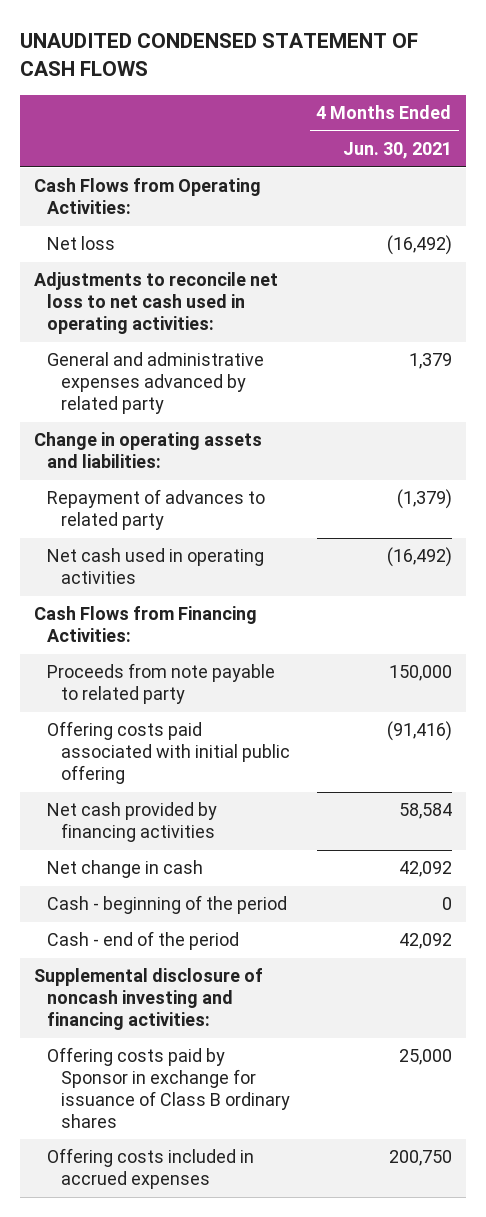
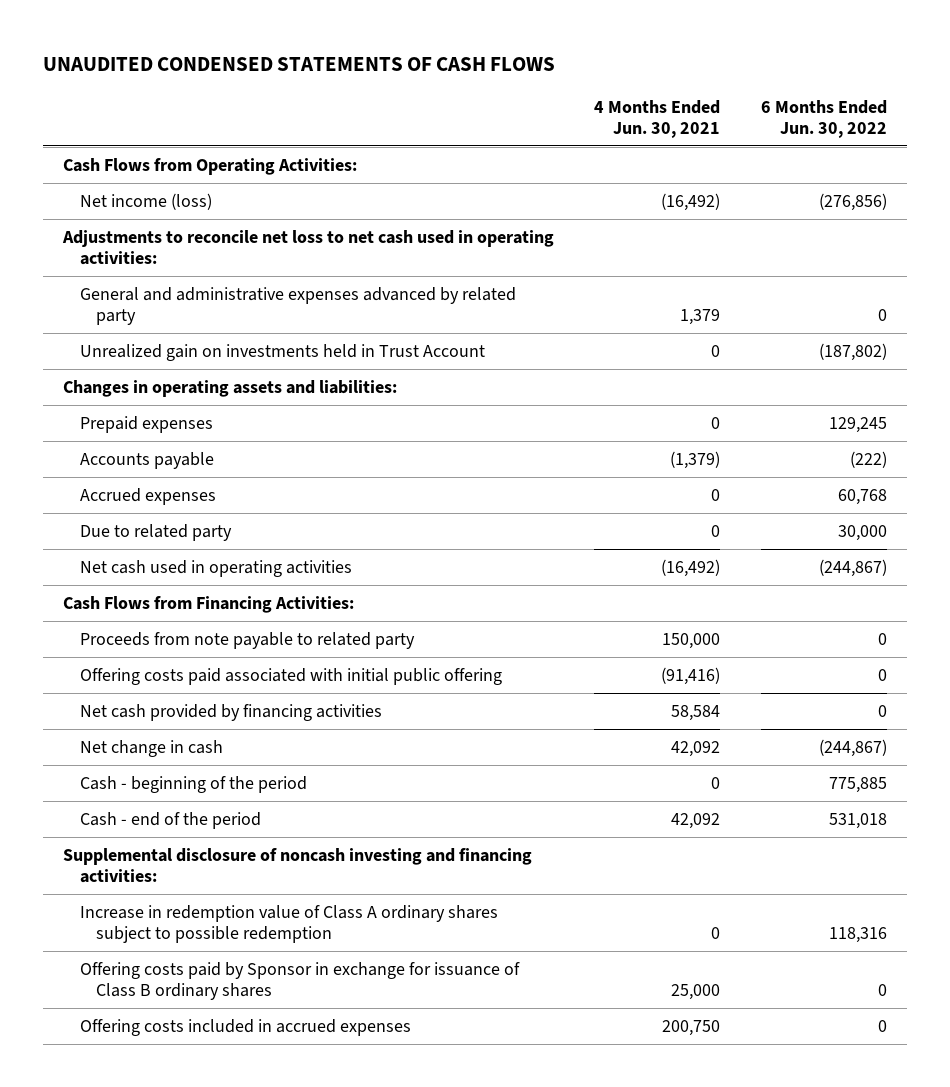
- UNAUDITED CONDENSED STATEMENT OF CASH FLOWS
+ UNAUDITED CONDENSED STATEMENTS OF CASH FLOWS
- | 4 Months Ended Jun. 30, 2021
+ | 4 Months Ended Jun. 30, 2021 | 6 Months Ended Jun. 30, 2022
- Net loss | (16,492)
+ Net income (loss) | (16,492) | (276,856)
- Change in operating assets and liabilities:
- Repayment of advances to related party | (1,379)
+ Unrealized gain on investments held in Trust Account | 0 | (187,802)
+ Changes in operating assets and liabilities:
+ Prepaid expenses | 0 | 129,245
+ Accounts payable | (1,379) | (222)
+ Accrued expenses | 0 | 60,768
+ Due to related party | 0 | 30,000
+ Increase in redemption value of Class A ordinary shares subject to possible redemption | 0 | 118,316

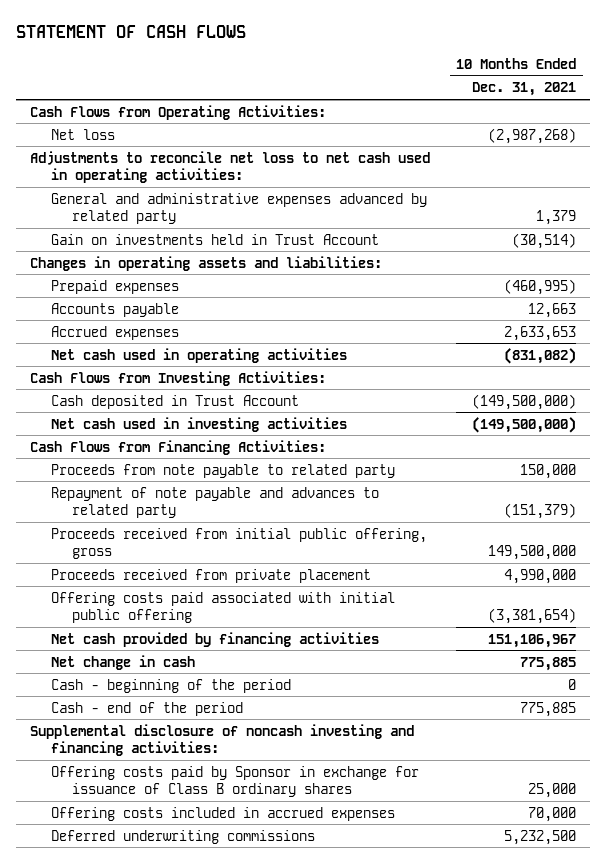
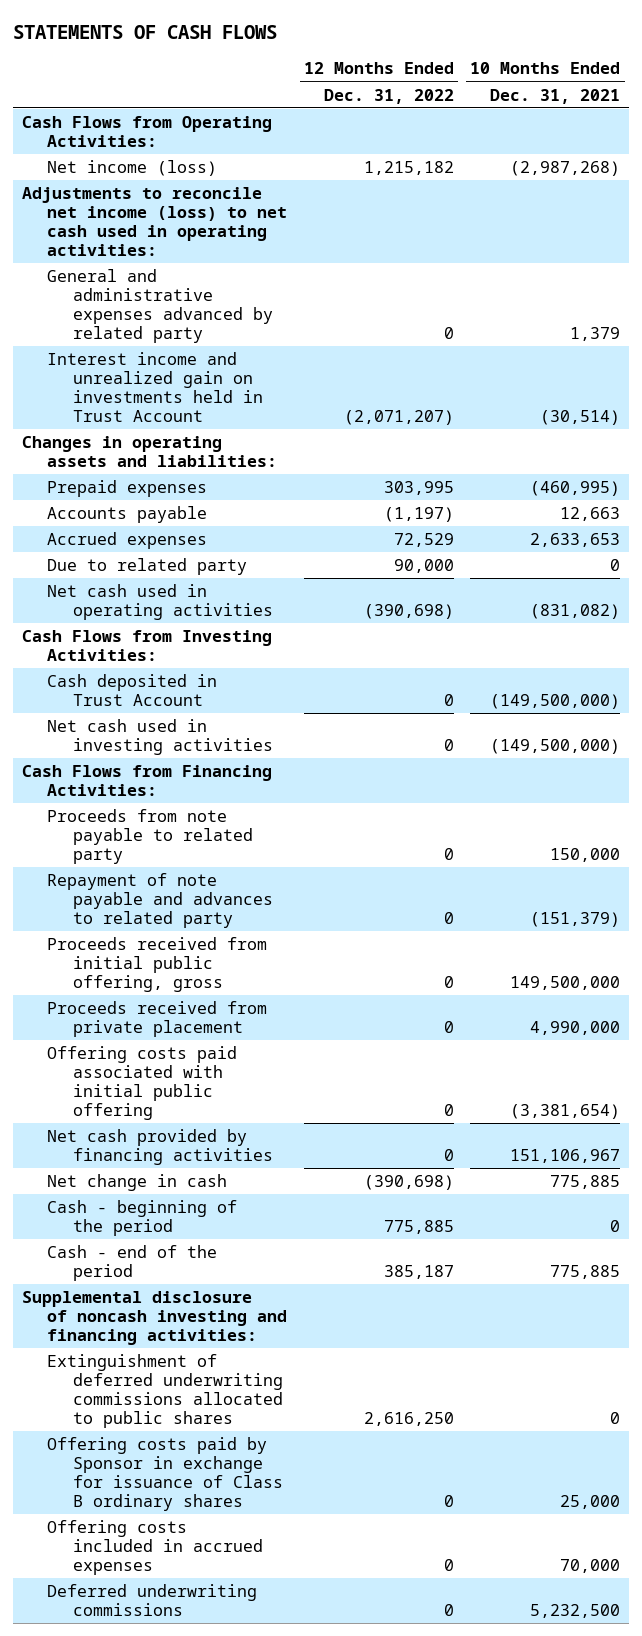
- STATEMENT OF CASH FLOWS
+ STATEMENTS OF CASH FLOWS
- | 10 Months Ended Dec. 31, 2021
+ | 12 Months Ended Dec. 31, 2022 | 10 Months Ended Dec. 31, 2021
- Net loss | (2,987,268)
- Adjustments to reconcile net loss to net cash used in operating activities:
+ Net income (loss) | 1,215,182 | (2,987,268)
+ Adjustments to reconcile net income (loss) to net cash used in operating activities:
- Gain on investments held in Trust Account | (30,514)
+ Interest income and unrealized gain on investments held in Trust Account | (2,071,207) | (30,514)
+ Due to related party | 90,000 | 0
+ Extinguishment of deferred underwriting commissions allocated to public shares | 2,616,250 | 0

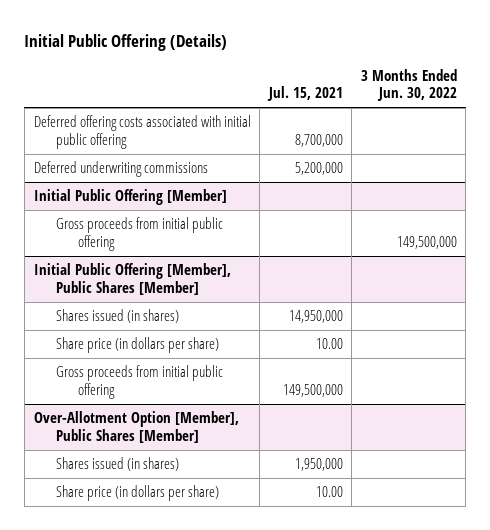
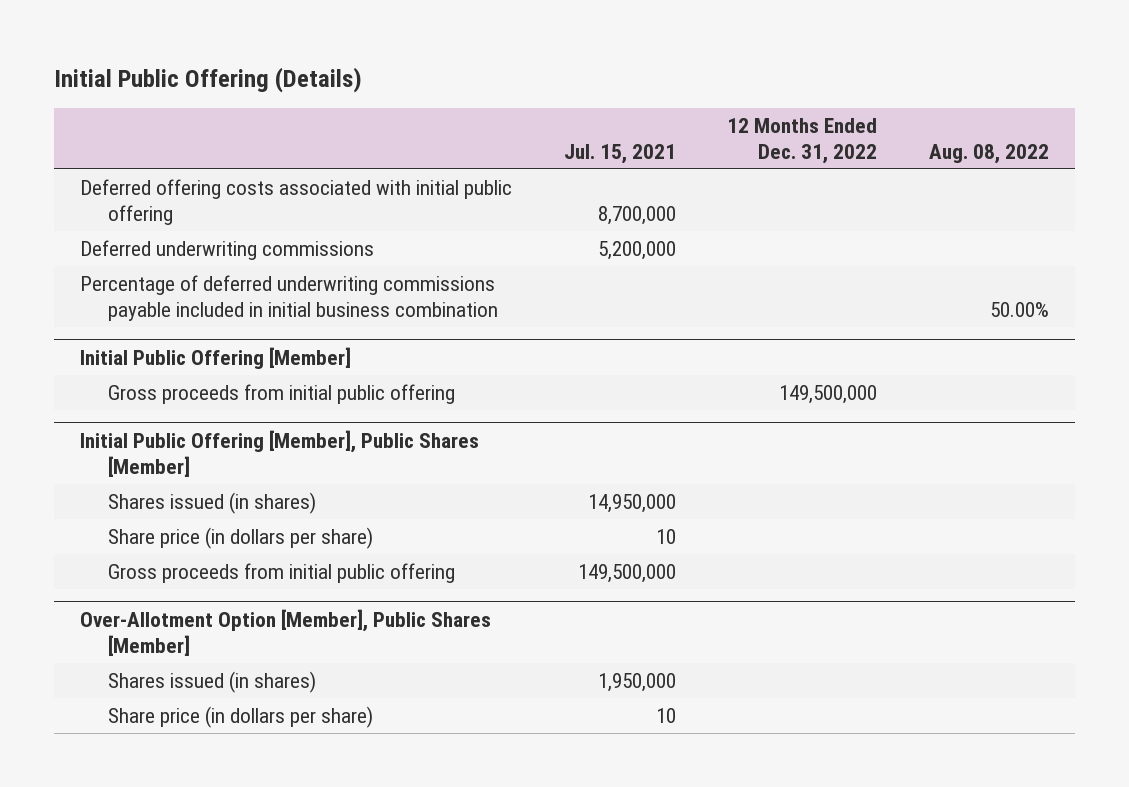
- | Jul. 15, 2021 | 3 Months Ended Jun. 30, 2022
+ | Jul. 15, 2021 | 12 Months Ended Dec. 31, 2022 | Aug. 08, 2022
+ Percentage of deferred underwriting commissions payable included in initial business combination | | | 50.00%
@ Initial Public Offering [Member], Public Shares [Member]
- Share price (in dollars per share) | 10.00 |
+ Share price (in dollars per share) | 10 | |
@ Over-Allotment Option [Member], Public Shares [Member]
- Share price (in dollars per share) | 10.00 |
+ Share price (in dollars per share) | 10 | |

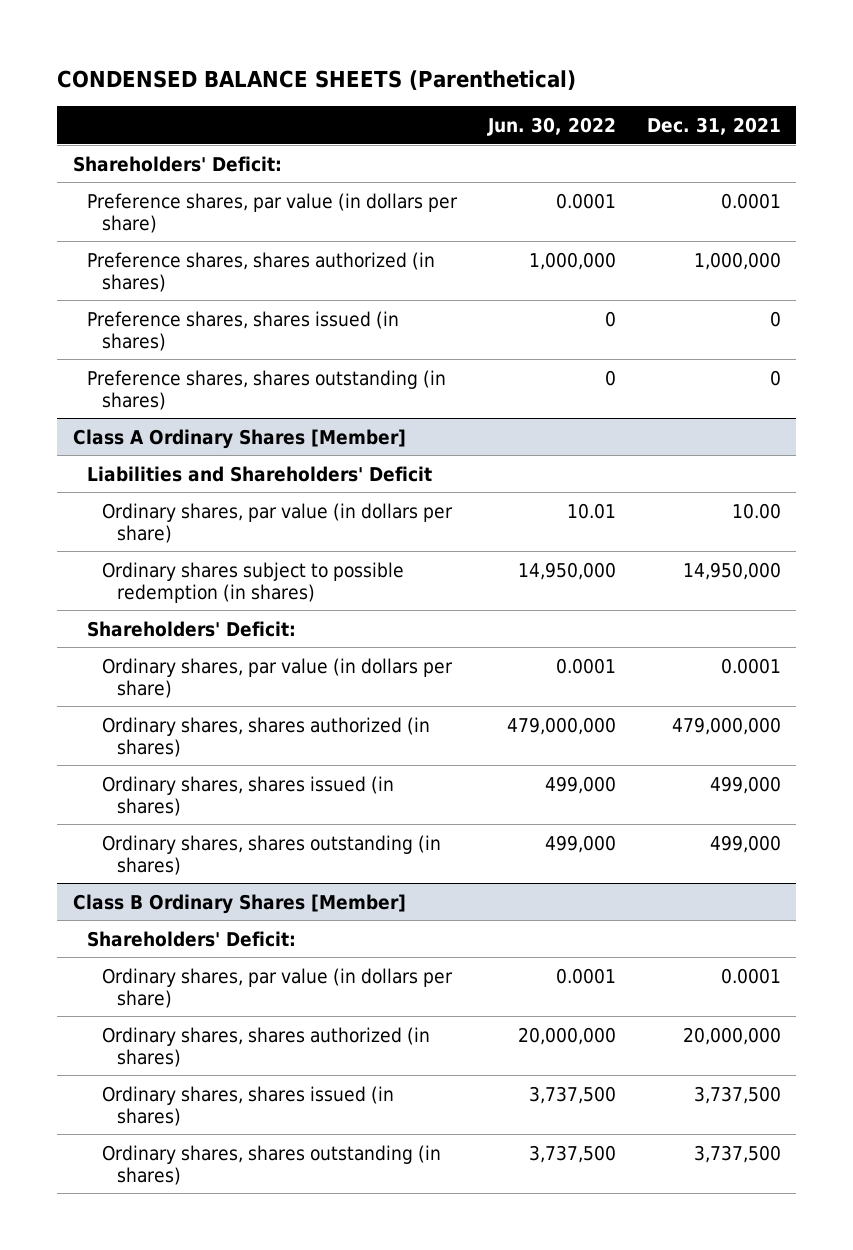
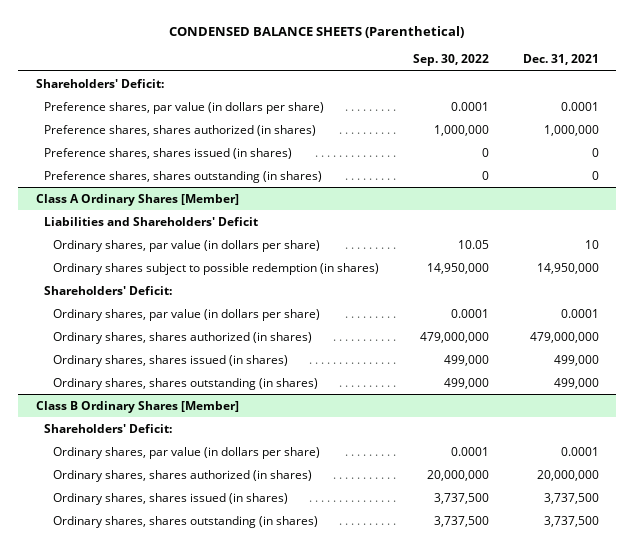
- | Jun. 30, 2022 | Dec. 31, 2021
+ | Sep. 30, 2022 | Dec. 31, 2021
@ Class A Ordinary Shares [Member]
- Ordinary shares, par value (in dollars per share) | 10.01 | 10.00
+ Ordinary shares, par value (in dollars per share) | 10.05 | 10

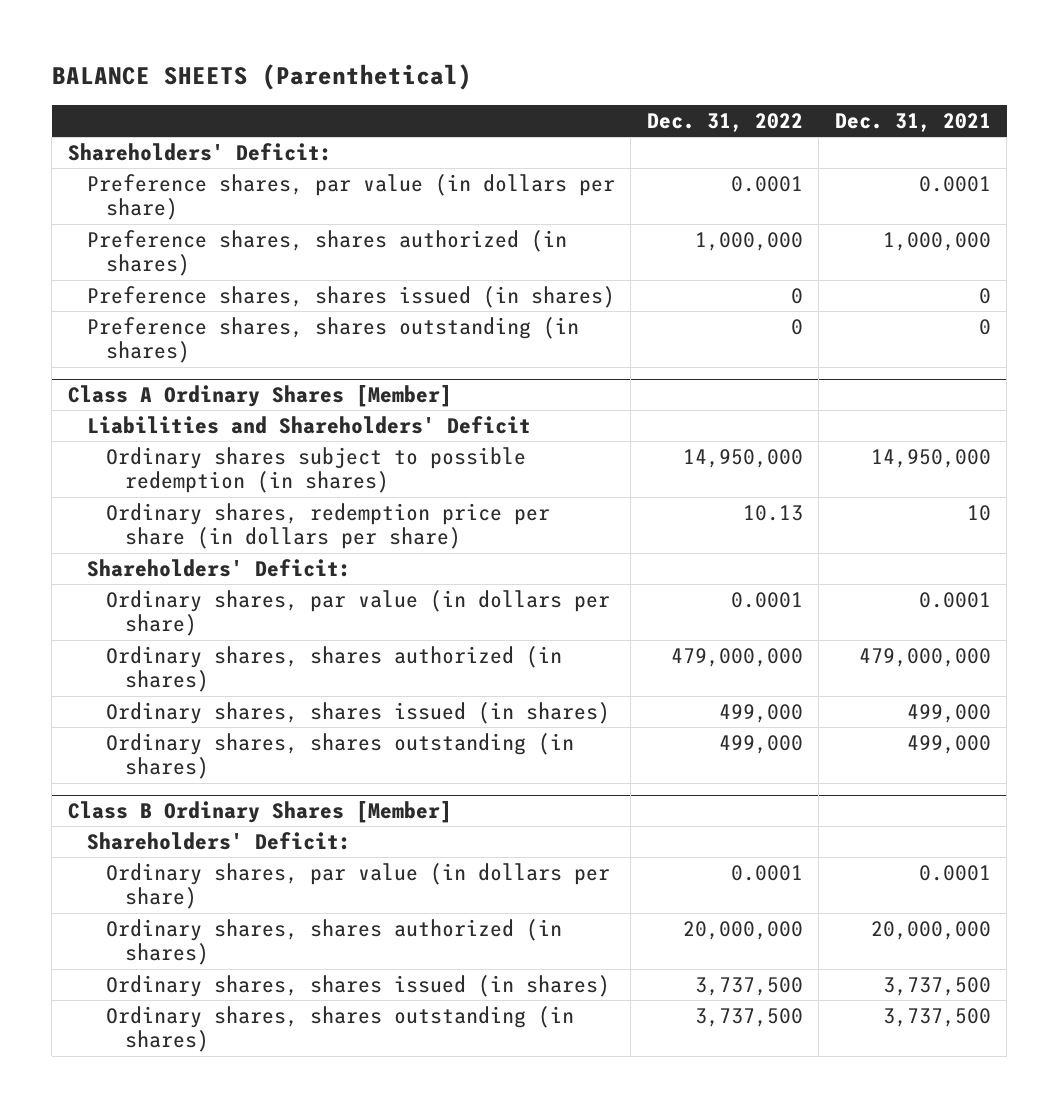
- CONDENSED BALANCE SHEETS (Parenthetical)
+ BALANCE SHEETS (Parenthetical)
- | Sep. 30, 2022 | Dec. 31, 2021
+ | Dec. 31, 2022 | Dec. 31, 2021
@ Class A Ordinary Shares [Member]
- Ordinary shares, par value (in dollars per share) | 10.05 | 10
+ Ordinary shares, redemption price per share (in dollars per share) | 10.13 | 10

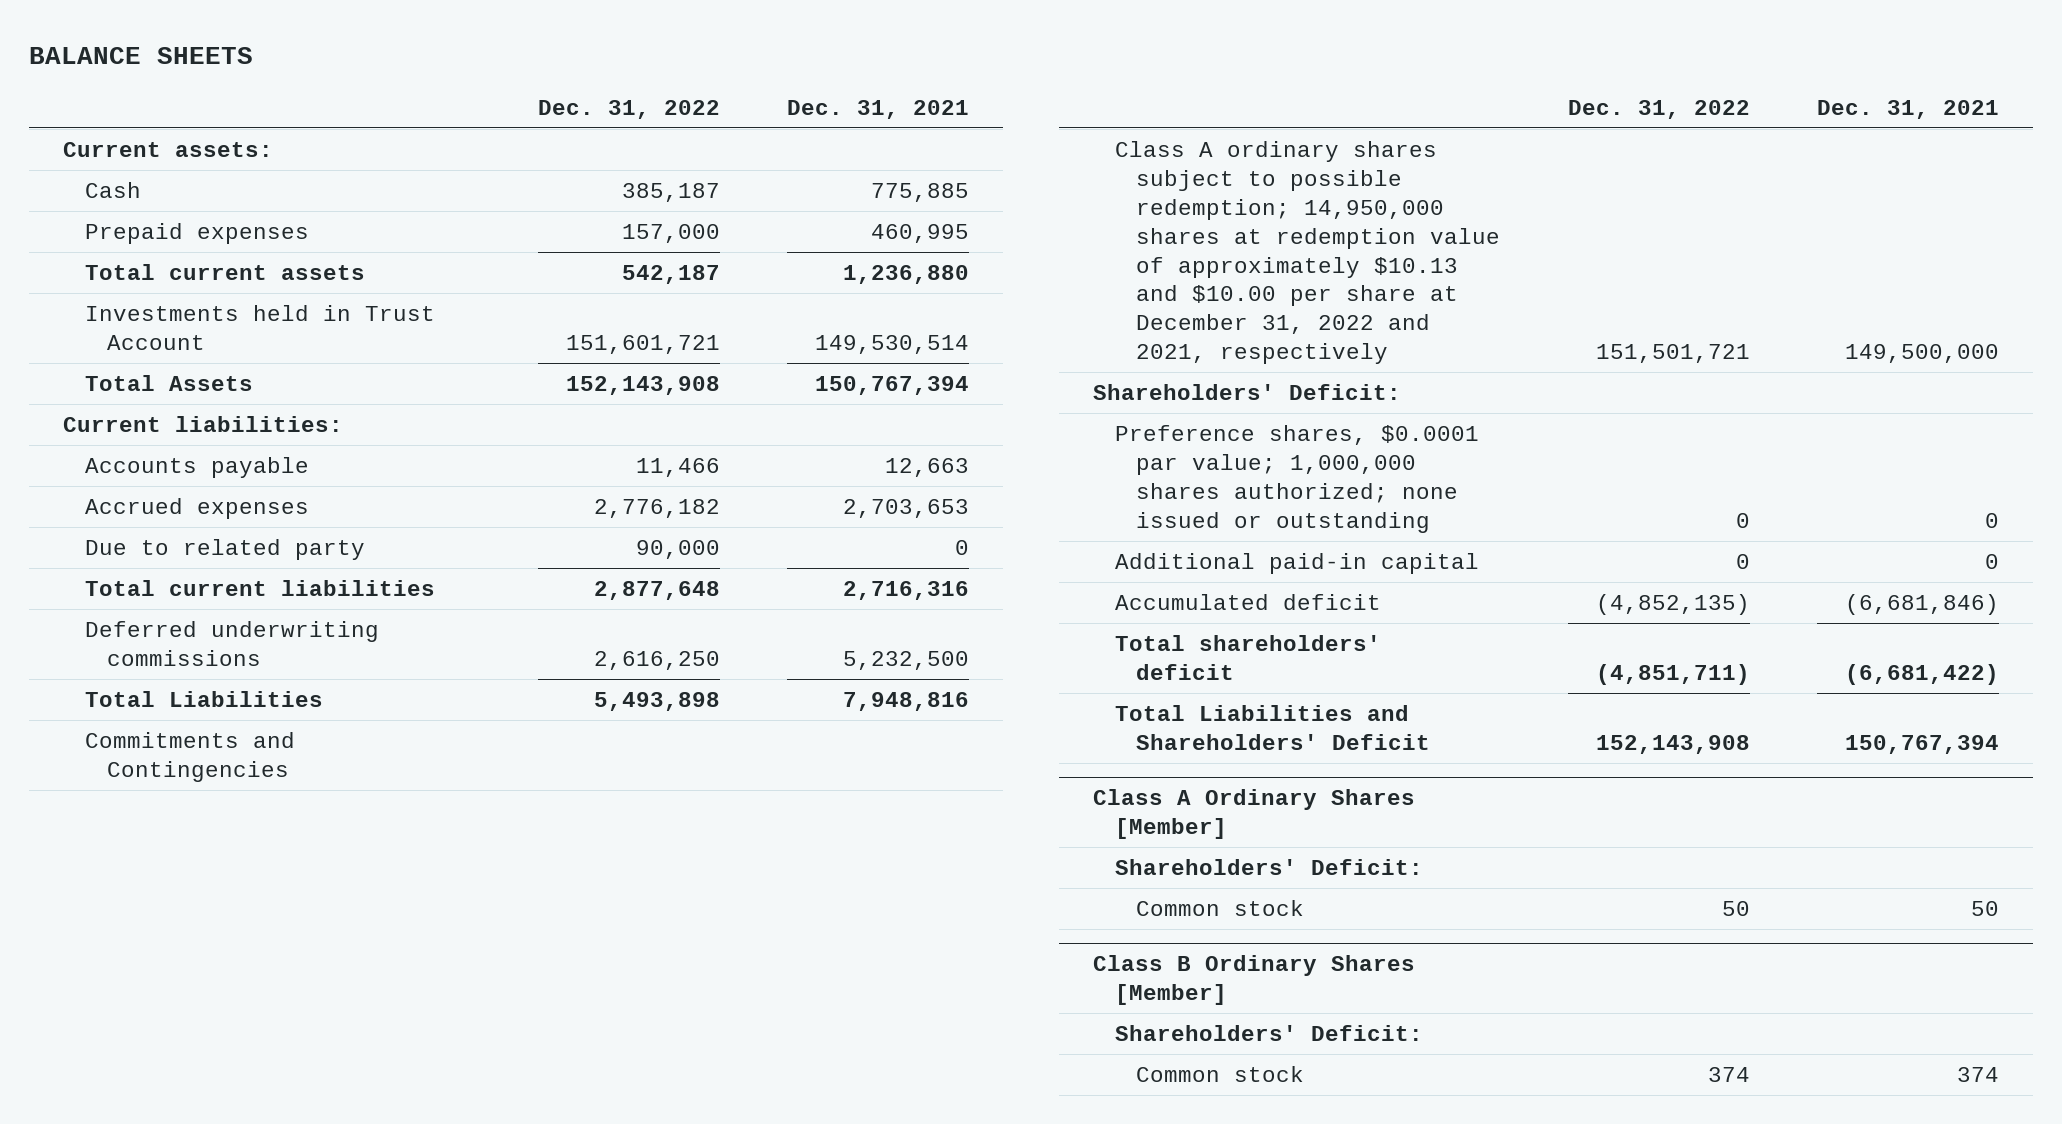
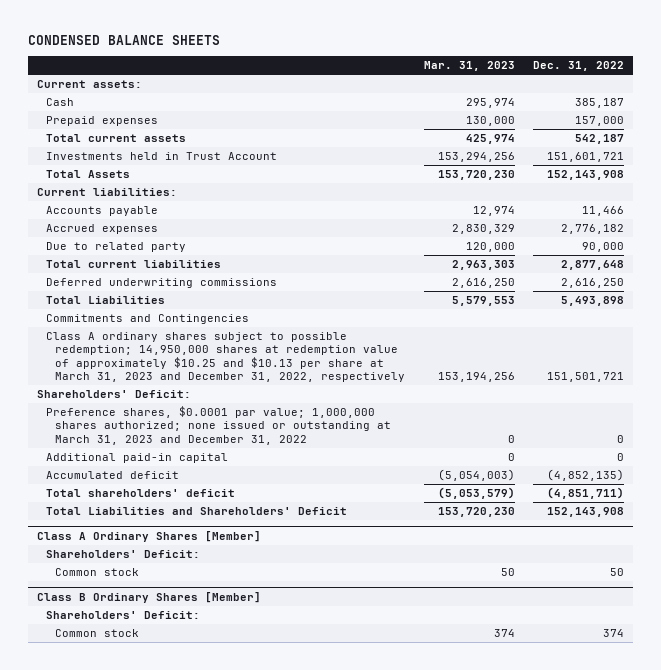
- BALANCE SHEETS
+ CONDENSED BALANCE SHEETS
- | Dec. 31, 2022 | Dec. 31, 2021
+ | Mar. 31, 2023 | Dec. 31, 2022
- Class A ordinary shares subject to possible redemption; 14,950,000 shares at redemption value of approximately $10.13 and $10.00 per share at December 31, 2022 and 2021, respectively | 151,501,721 | 149,500,000
+ Class A ordinary shares subject to possible redemption; 14,950,000 shares at redemption value of approximately $10.25 and $10.13 per share at March 31, 2023 and December 31, 2022, respectively | 153,194,256 | 151,501,721
- Preference shares, $0.0001 par value; 1,000,000 shares authorized; none issued or outstanding | 0 | 0
+ Preference shares, $0.0001 par value; 1,000,000 shares authorized; none issued or outstanding at March 31, 2023 and December 31, 2022 | 0 | 0

